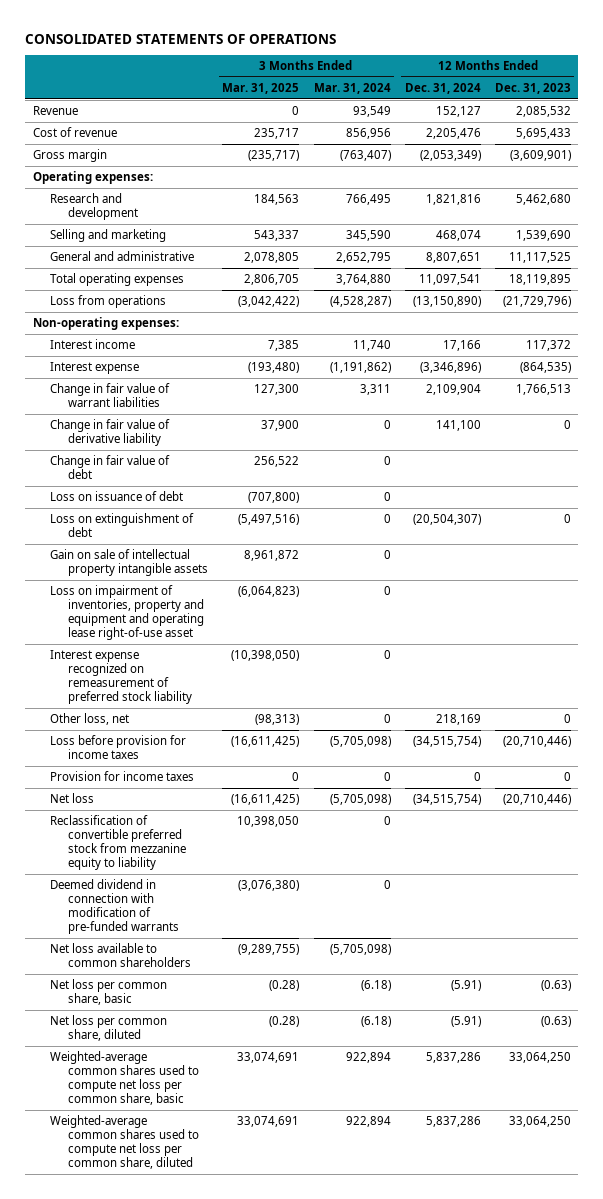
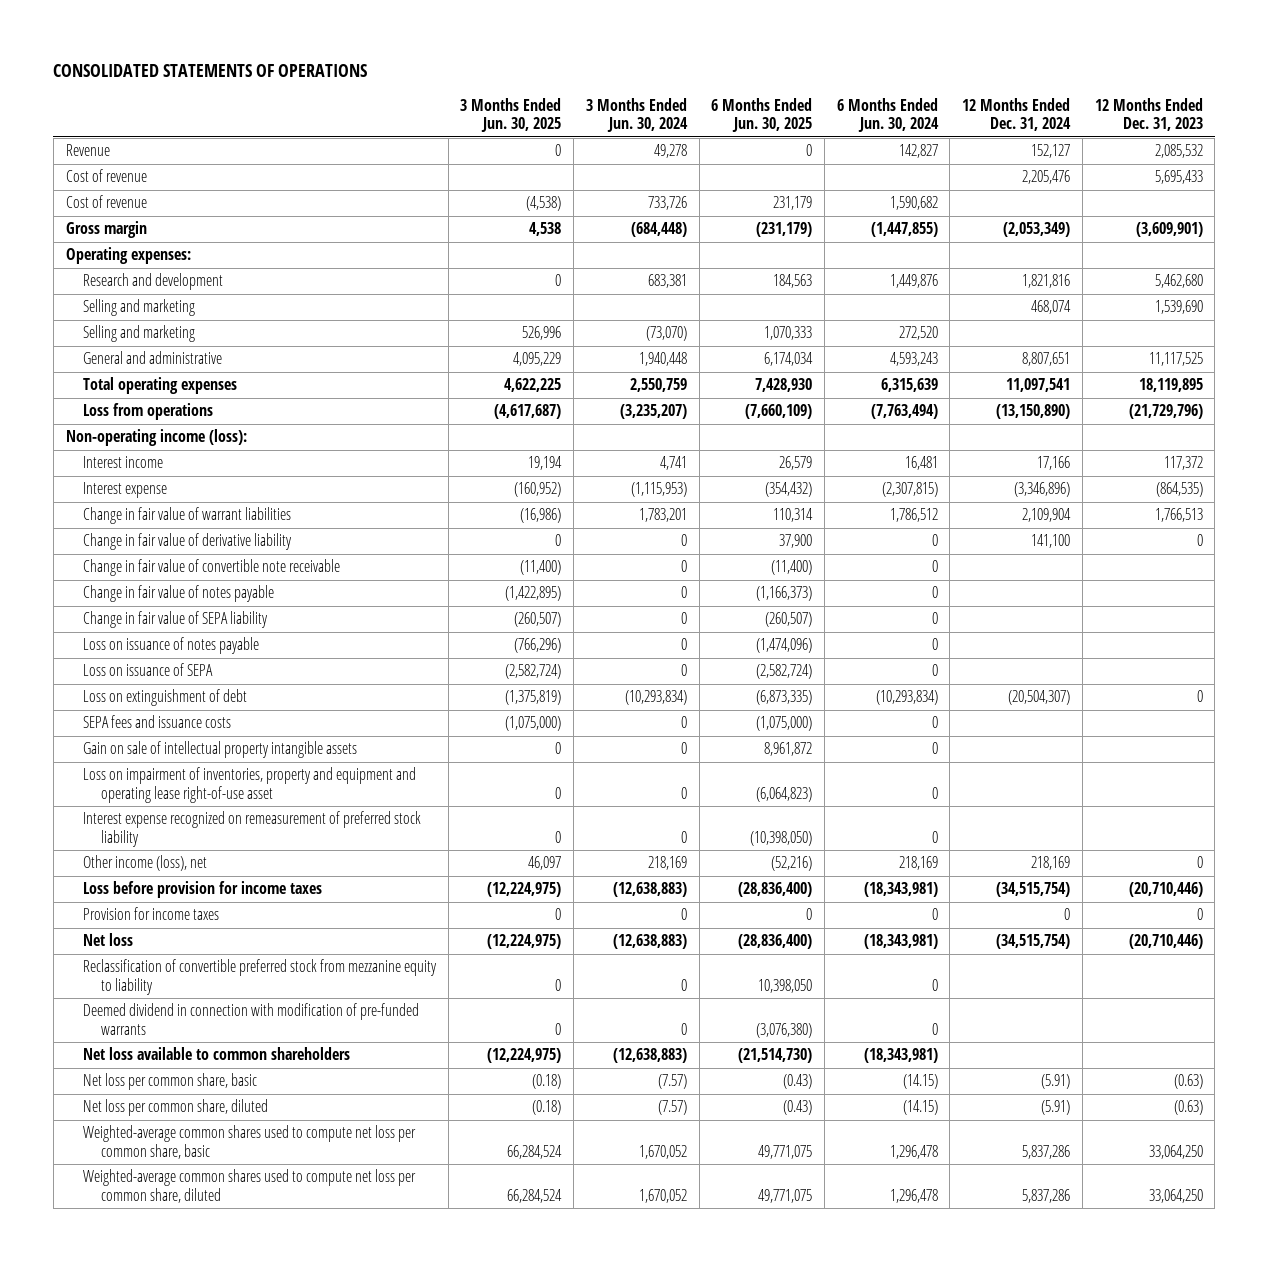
- | 3 Months Ended Mar. 31, 2025 | 3 Months Ended Mar. 31, 2024 | 12 Months Ended Dec. 31, 2024 | 12 Months Ended Dec. 31, 2023
+ | 3 Months Ended Jun. 30, 2025 | 3 Months Ended Jun. 30, 2024 | 6 Months Ended Jun. 30, 2025 | 6 Months Ended Jun. 30, 2024 | 12 Months Ended Dec. 31, 2024 | 12 Months Ended Dec. 31, 2023
+ Cost of revenue | (4,538) | 733,726 | 231,179 | 1,590,682 | |
+ Selling and marketing | 526,996 | (73,070) | 1,070,333 | 272,520 | |
- Non-operating expenses:
+ Non-operating income (loss):
- Change in fair value of debt | 256,522 | 0 | |
- Loss on issuance of debt | (707,800) | 0 | |
+ Change in fair value of convertible note receivable | (11,400) | 0 | (11,400) | 0 | |
+ Change in fair value of notes payable | (1,422,895) | 0 | (1,166,373) | 0 | |
+ Change in fair value of SEPA liability | (260,507) | 0 | (260,507) | 0 | |
+ Loss on issuance of notes payable | (766,296) | 0 | (1,474,096) | 0 | |
+ Loss on issuance of SEPA | (2,582,724) | 0 | (2,582,724) | 0 | |
+ SEPA fees and issuance costs | (1,075,000) | 0 | (1,075,000) | 0 | |
- Other loss, net | (98,313) | 0 | 218,169 | 0
+ Other income (loss), net | 46,097 | 218,169 | (52,216) | 218,169 | 218,169 | 0

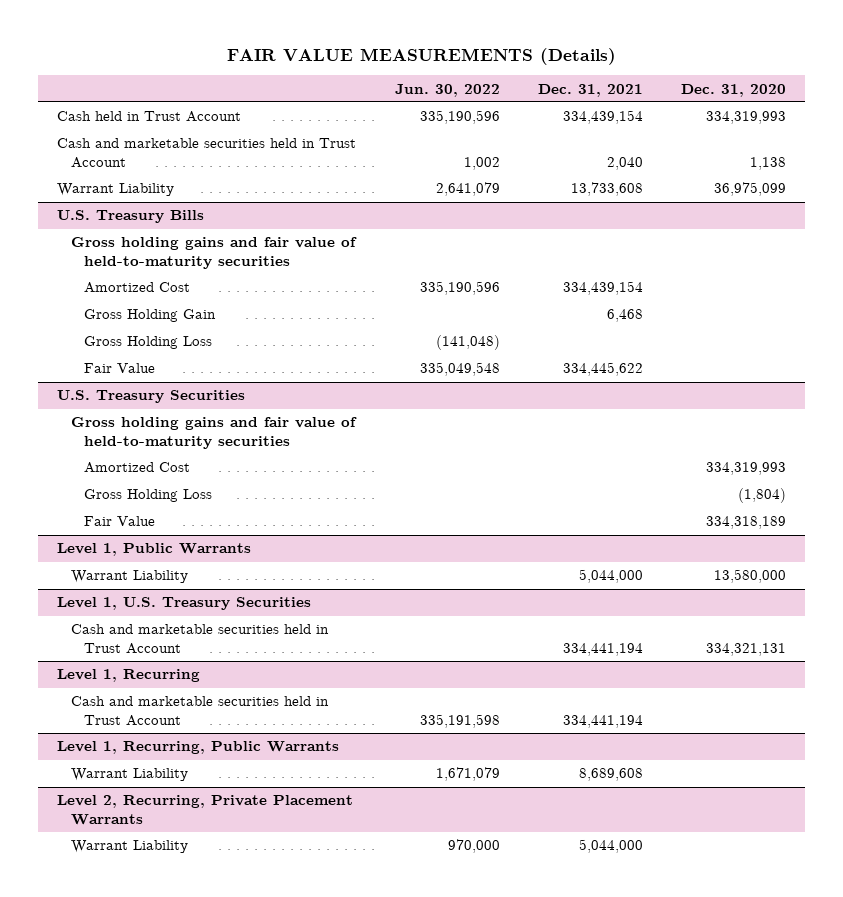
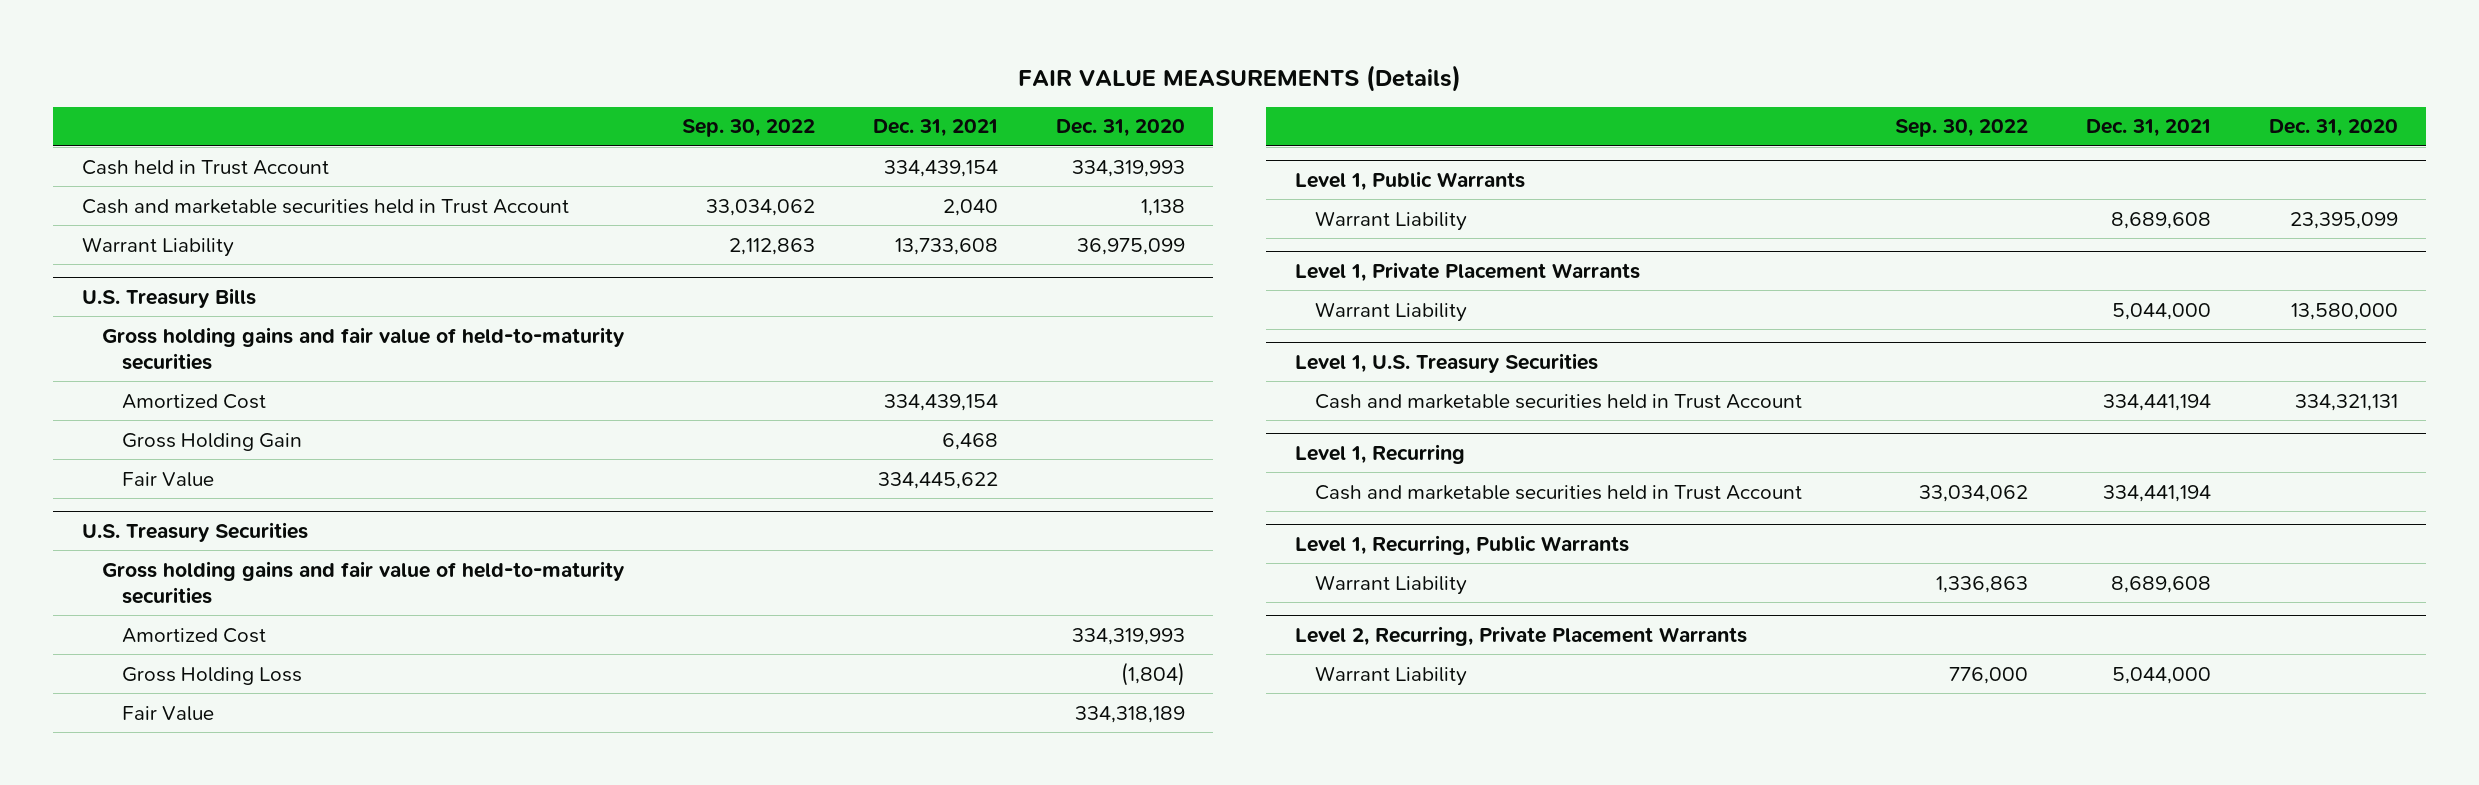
- | Jun. 30, 2022 | Dec. 31, 2021 | Dec. 31, 2020
+ | Sep. 30, 2022 | Dec. 31, 2021 | Dec. 31, 2020
@ U.S. Treasury Bills
- Gross Holding Loss | (141,048) | |
@ Level 1, Public Warrants
+ Warrant Liability | | 8,689,608 | 23,395,099
+ Level 1, Private Placement Warrants

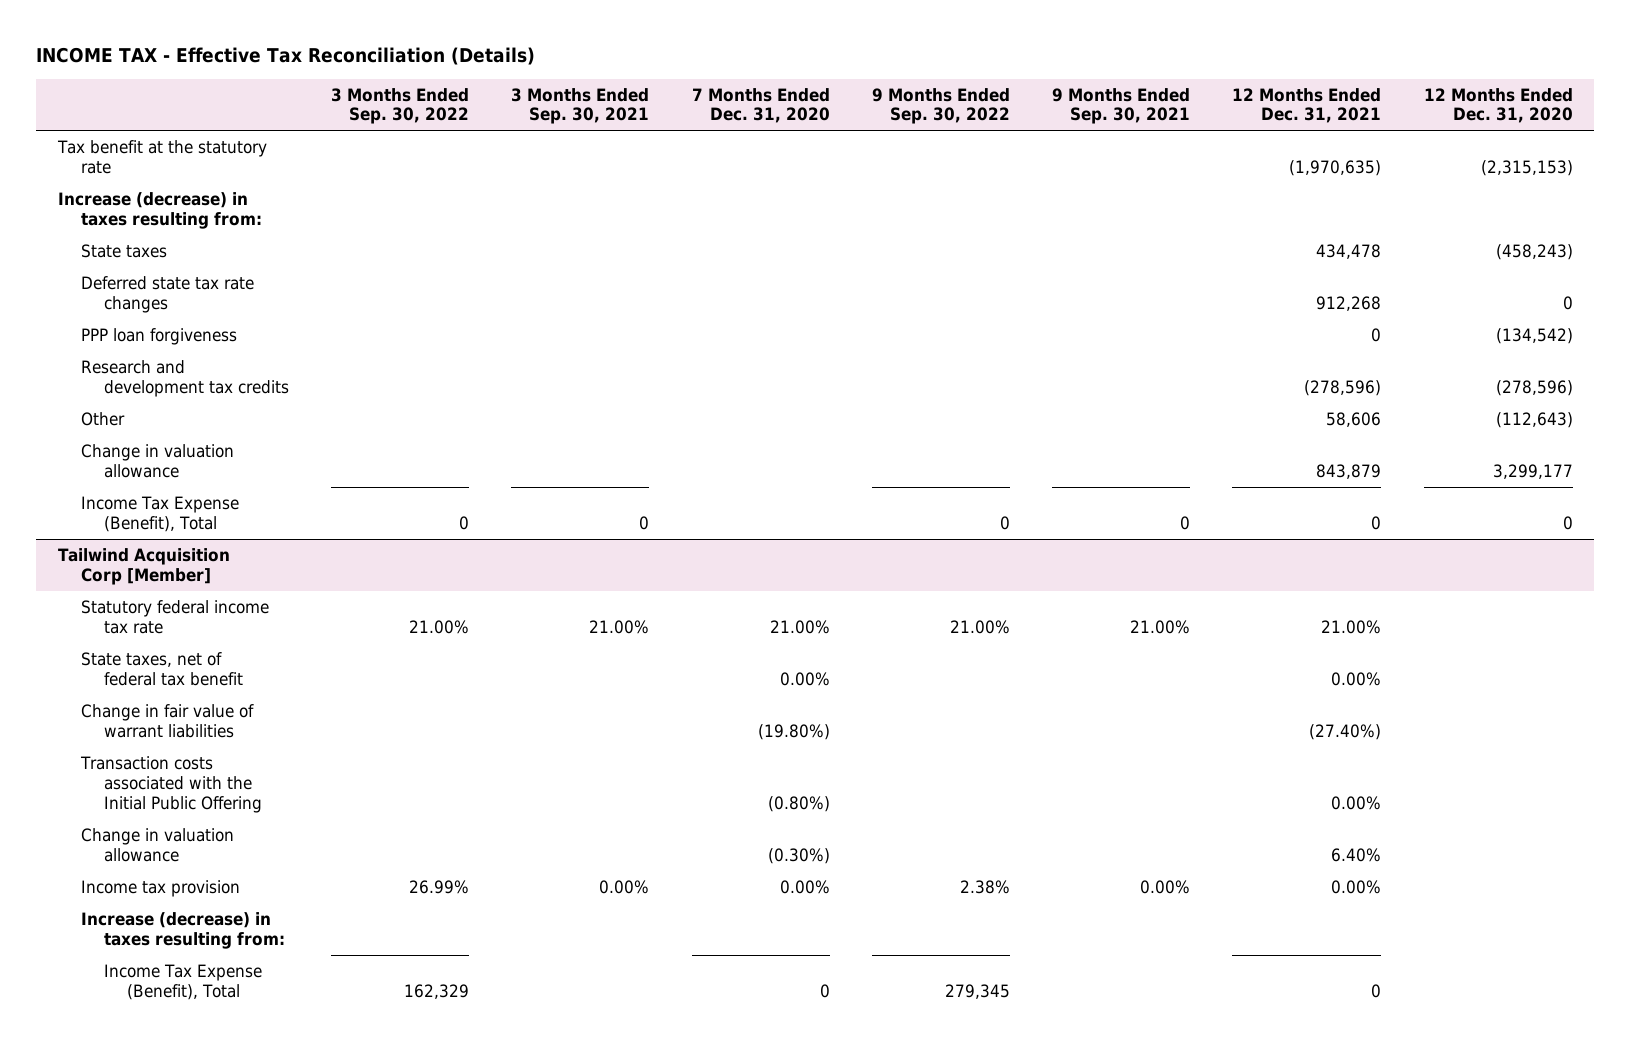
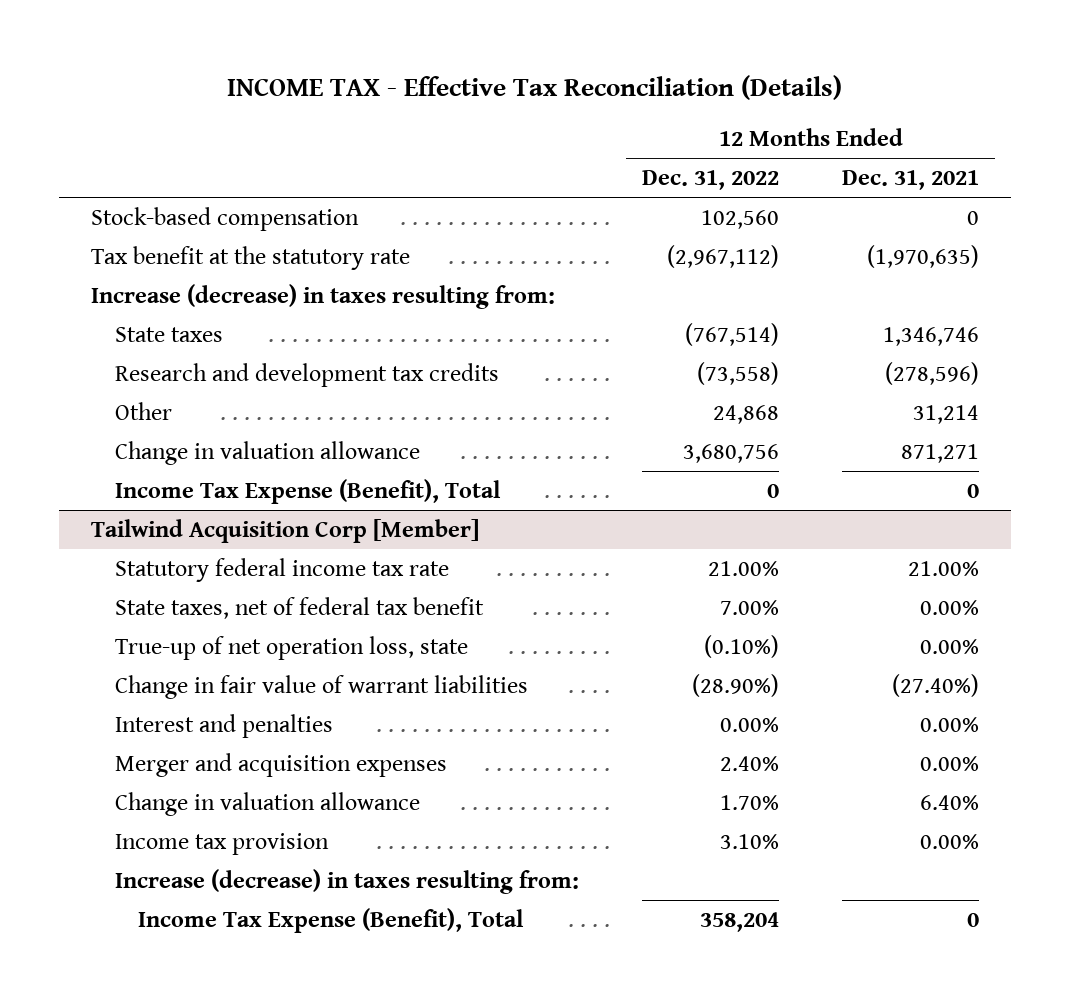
- | 3 Months Ended Sep. 30, 2022 | 3 Months Ended Sep. 30, 2021 | 7 Months Ended Dec. 31, 2020 | 9 Months Ended Sep. 30, 2022 | 9 Months Ended Sep. 30, 2021 | 12 Months Ended Dec. 31, 2021 | 12 Months Ended Dec. 31, 2020
+ | 12 Months Ended Dec. 31, 2022 | 12 Months Ended Dec. 31, 2021
+ Stock-based compensation | 102,560 | 0
- State taxes | | | | | | 434,478 | (458,243)
- Deferred state tax rate changes | | | | | | 912,268 | 0
- PPP loan forgiveness | | | | | | 0 | (134,542)
+ State taxes | (767,514) | 1,346,746
- Other | | | | | | 58,606 | (112,643)
- Change in valuation allowance | | | | | | 843,879 | 3,299,177
+ Other | 24,868 | 31,214
+ Change in valuation allowance | 3,680,756 | 871,271
@ Tailwind Acquisition Corp [Member]
+ True-up of net operation loss, state | (0.10%) | 0.00%
- Transaction costs associated with the Initial Public Offering | | | (0.80%) | | | 0.00% |
+ Interest and penalties | 0.00% | 0.00%
+ Merger and acquisition expenses | 2.40% | 0.00%

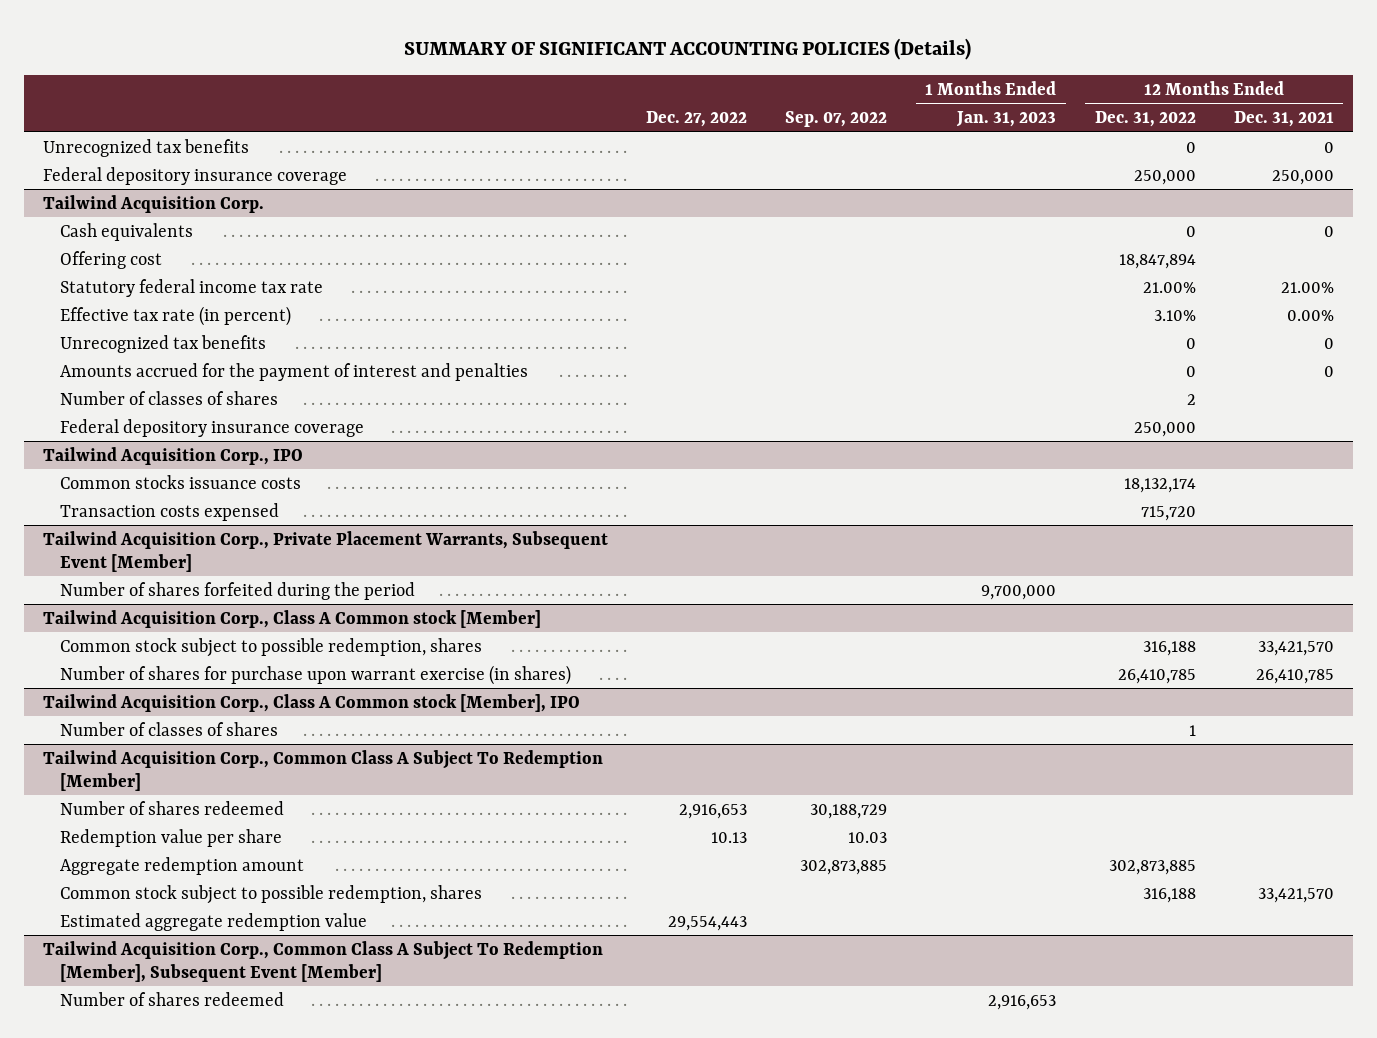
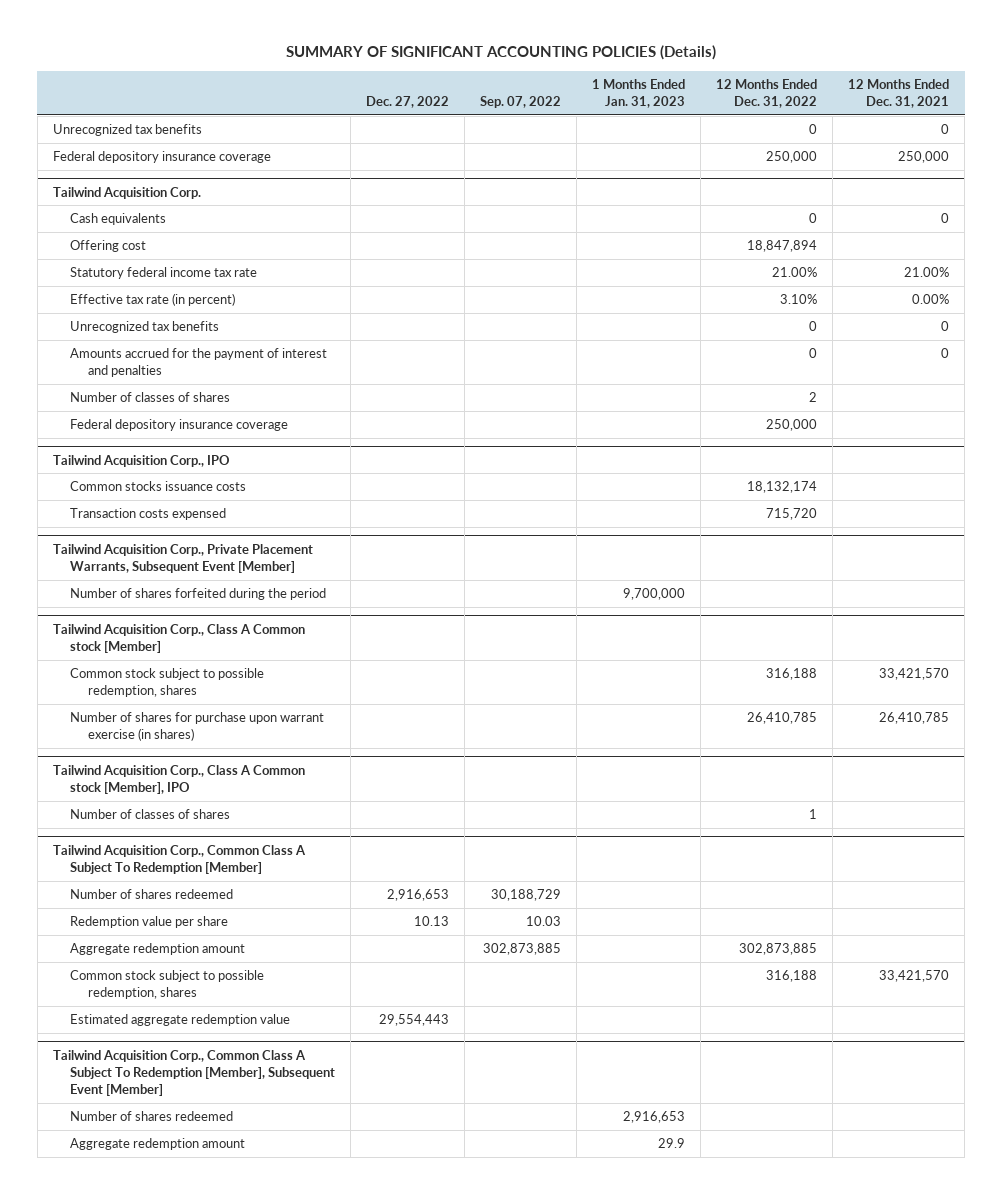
@ Tailwind Acquisition Corp., Common Class A Subject To Redemption [Member], Subsequent Event [Member]
+ Aggregate redemption amount | | | 29.9 | |

